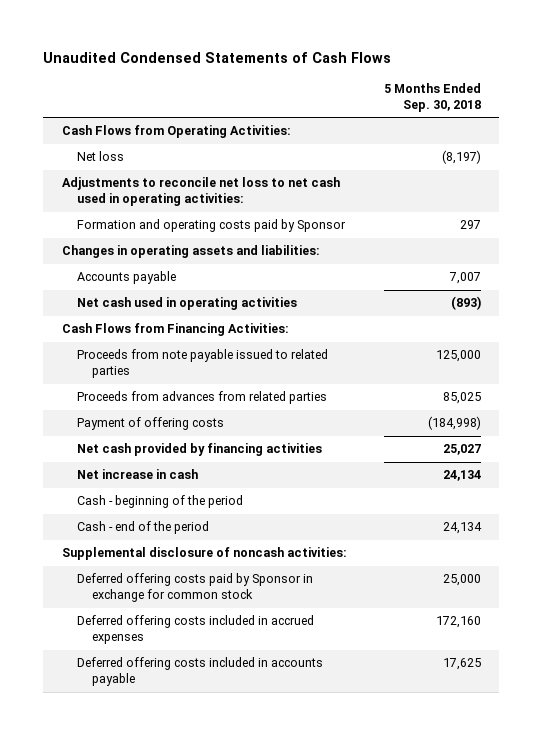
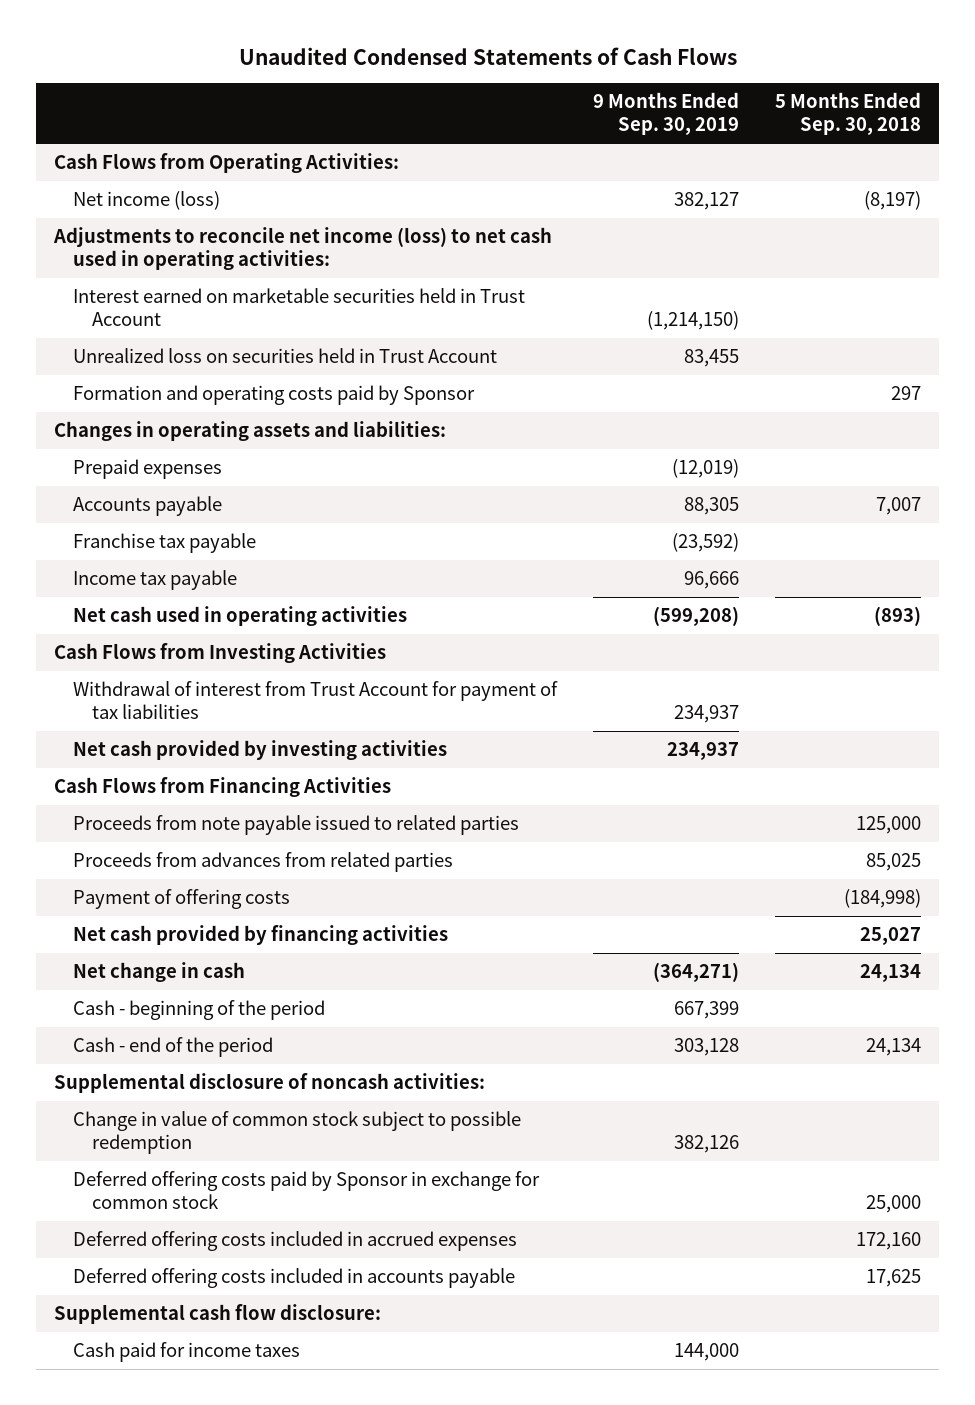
- | 5 Months Ended Sep. 30, 2018
+ | 9 Months Ended Sep. 30, 2019 | 5 Months Ended Sep. 30, 2018
- Net loss | (8,197)
- Adjustments to reconcile net loss to net cash used in operating activities:
+ Net income (loss) | 382,127 | (8,197)
+ Adjustments to reconcile net income (loss) to net cash used in operating activities:
+ Interest earned on marketable securities held in Trust Account | (1,214,150) |
+ Unrealized loss on securities held in Trust Account | 83,455 |
+ Prepaid expenses | (12,019) |
+ Franchise tax payable | (23,592) |
+ Income tax payable | 96,666 |
- Cash Flows from Financing Activities:
+ Cash Flows from Investing Activities
+ Withdrawal of interest from Trust Account for payment of tax liabilities | 234,937 |
+ Net cash provided by investing activities | 234,937 |
+ Cash Flows from Financing Activities
- Net increase in cash | 24,134
+ Net change in cash | (364,271) | 24,134
+ Change in value of common stock subject to possible redemption | 382,126 |
+ Supplemental cash flow disclosure:
+ Cash paid for income taxes | 144,000 |

